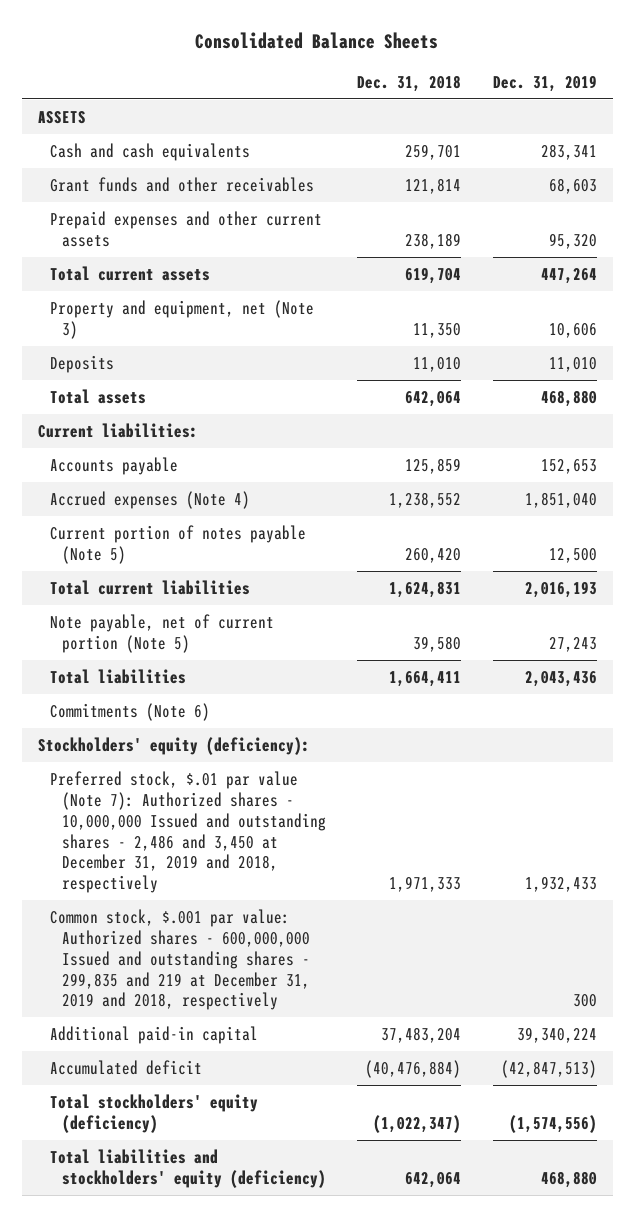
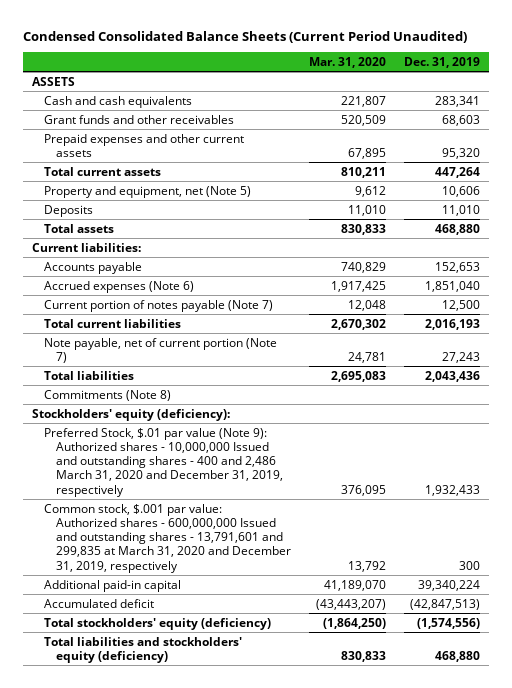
- Consolidated Balance Sheets
+ Condensed Consolidated Balance Sheets (Current Period Unaudited)
- | Dec. 31, 2018 | Dec. 31, 2019
+ | Mar. 31, 2020 | Dec. 31, 2019
- Property and equipment, net (Note 3) | 11,350 | 10,606
+ Property and equipment, net (Note 5) | 9,612 | 10,606
- Accrued expenses (Note 4) | 1,238,552 | 1,851,040
- Current portion of notes payable (Note 5) | 260,420 | 12,500
+ Accrued expenses (Note 6) | 1,917,425 | 1,851,040
+ Current portion of notes payable (Note 7) | 12,048 | 12,500
- Note payable, net of current portion (Note 5) | 39,580 | 27,243
+ Note payable, net of current portion (Note 7) | 24,781 | 27,243
- Commitments (Note 6)
+ Commitments (Note 8)
- Preferred stock, $.01 par value (Note 7): Authorized shares - 10,000,000 Issued and outstanding shares - 2,486 and 3,450 at December 31, 2019 and 2018, respectively | 1,971,333 | 1,932,433
- Common stock, $.001 par value: Authorized shares - 600,000,000 Issued and outstanding shares - 299,835 and 219 at December 31, 2019 and 2018, respectively | | 300
+ Preferred Stock, $.01 par value (Note 9): Authorized shares - 10,000,000 Issued and outstanding shares - 400 and 2,486 March 31, 2020 and December 31, 2019, respectively | 376,095 | 1,932,433
+ Common stock, $.001 par value: Authorized shares - 600,000,000 Issued and outstanding shares - 13,791,601 and 299,835 at March 31, 2020 and December 31, 2019, respectively | 13,792 | 300

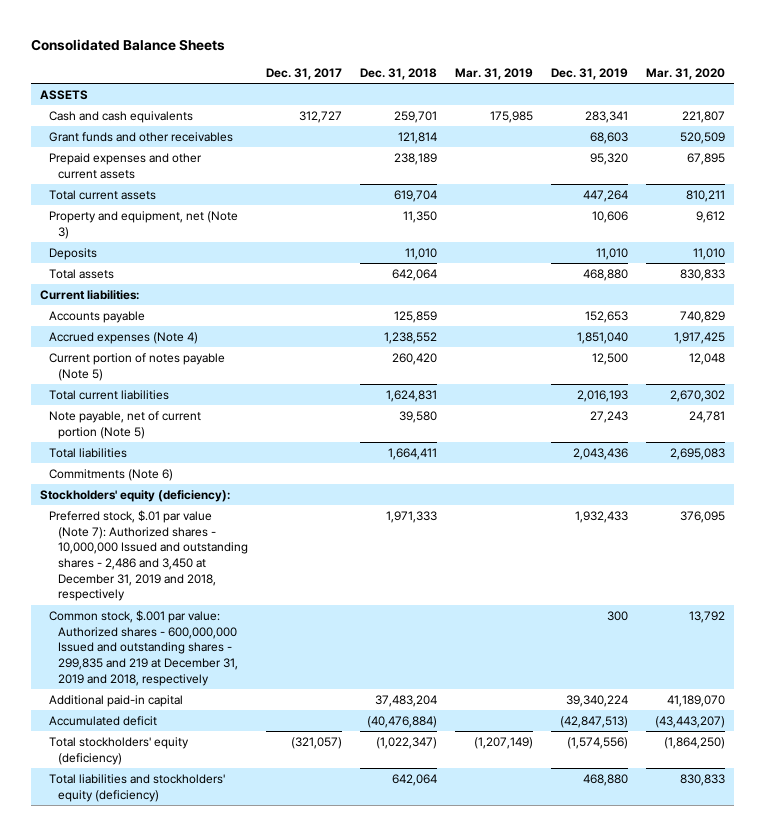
- Condensed Consolidated Balance Sheets (Current Period Unaudited)
+ Consolidated Balance Sheets
- | Mar. 31, 2020 | Dec. 31, 2019
+ | Dec. 31, 2017 | Dec. 31, 2018 | Mar. 31, 2019 | Dec. 31, 2019 | Mar. 31, 2020
- Property and equipment, net (Note 5) | 9,612 | 10,606
+ Property and equipment, net (Note 3) | | 11,350 | | 10,606 | 9,612
- Accrued expenses (Note 6) | 1,917,425 | 1,851,040
- Current portion of notes payable (Note 7) | 12,048 | 12,500
+ Accrued expenses (Note 4) | | 1,238,552 | | 1,851,040 | 1,917,425
+ Current portion of notes payable (Note 5) | | 260,420 | | 12,500 | 12,048
- Note payable, net of current portion (Note 7) | 24,781 | 27,243
+ Note payable, net of current portion (Note 5) | | 39,580 | | 27,243 | 24,781
- Commitments (Note 8)
+ Commitments (Note 6)
- Preferred Stock, $.01 par value (Note 9): Authorized shares - 10,000,000 Issued and outstanding shares - 400 and 2,486 March 31, 2020 and December 31, 2019, respectively | 376,095 | 1,932,433
- Common stock, $.001 par value: Authorized shares - 600,000,000 Issued and outstanding shares - 13,791,601 and 299,835 at March 31, 2020 and December 31, 2019, respectively | 13,792 | 300
+ Preferred stock, $.01 par value (Note 7): Authorized shares - 10,000,000 Issued and outstanding shares - 2,486 and 3,450 at December 31, 2019 and 2018, respectively | | 1,971,333 | | 1,932,433 | 376,095
+ Common stock, $.001 par value: Authorized shares - 600,000,000 Issued and outstanding shares - 299,835 and 219 at December 31, 2019 and 2018, respectively | | | | 300 | 13,792

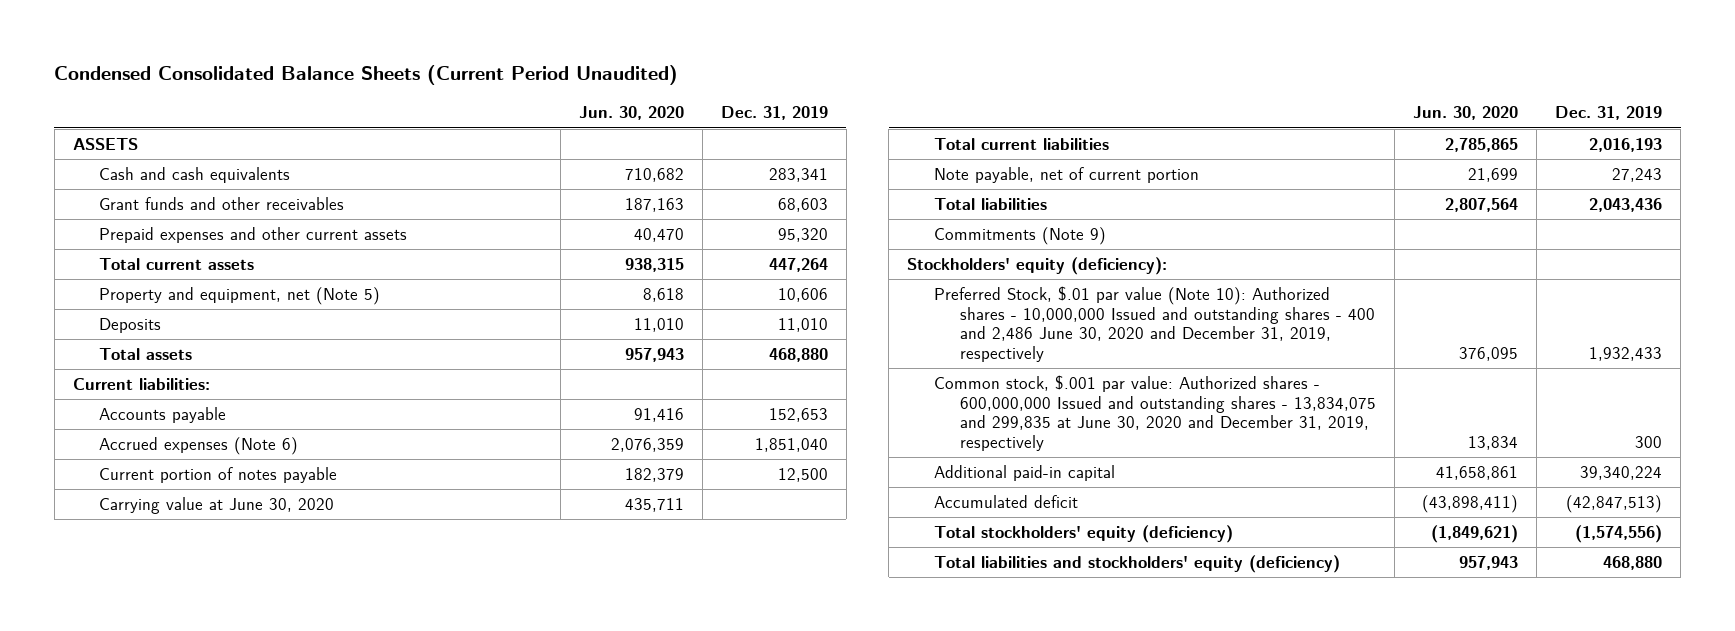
- Consolidated Balance Sheets
+ Condensed Consolidated Balance Sheets (Current Period Unaudited)
- | Dec. 31, 2017 | Dec. 31, 2018 | Mar. 31, 2019 | Dec. 31, 2019 | Mar. 31, 2020
+ | Jun. 30, 2020 | Dec. 31, 2019
- Property and equipment, net (Note 3) | | 11,350 | | 10,606 | 9,612
+ Property and equipment, net (Note 5) | 8,618 | 10,606
- Accrued expenses (Note 4) | | 1,238,552 | | 1,851,040 | 1,917,425
- Current portion of notes payable (Note 5) | | 260,420 | | 12,500 | 12,048
+ Accrued expenses (Note 6) | 2,076,359 | 1,851,040
+ Current portion of notes payable | 182,379 | 12,500
+ Carrying value at June 30, 2020 | 435,711 |
- Note payable, net of current portion (Note 5) | | 39,580 | | 27,243 | 24,781
+ Note payable, net of current portion | 21,699 | 27,243
- Commitments (Note 6)
+ Commitments (Note 9)
- Preferred stock, $.01 par value (Note 7): Authorized shares - 10,000,000 Issued and outstanding shares - 2,486 and 3,450 at December 31, 2019 and 2018, respectively | | 1,971,333 | | 1,932,433 | 376,095
- Common stock, $.001 par value: Authorized shares - 600,000,000 Issued and outstanding shares - 299,835 and 219 at December 31, 2019 and 2018, respectively | | | | 300 | 13,792
+ Preferred Stock, $.01 par value (Note 10): Authorized shares - 10,000,000 Issued and outstanding shares - 400 and 2,486 June 30, 2020 and December 31, 2019, respectively | 376,095 | 1,932,433
+ Common stock, $.001 par value: Authorized shares - 600,000,000 Issued and outstanding shares - 13,834,075 and 299,835 at June 30, 2020 and December 31, 2019, respectively | 13,834 | 300

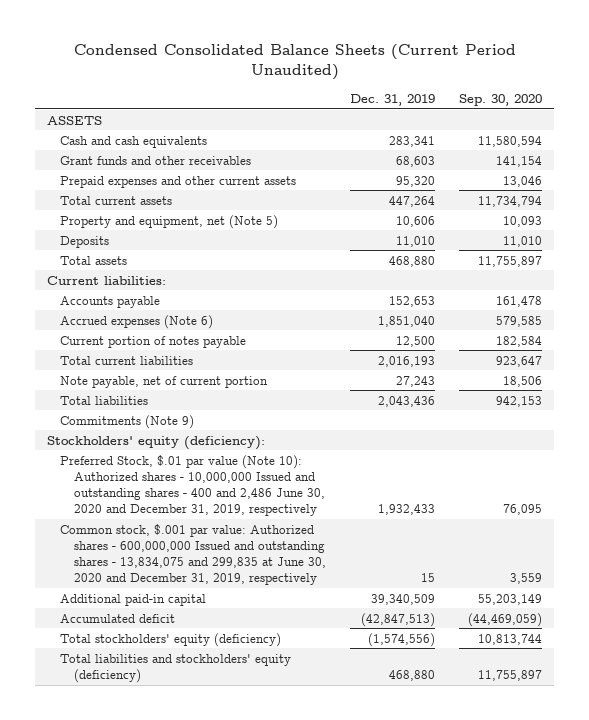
- | Jun. 30, 2020 | Dec. 31, 2019
+ | Dec. 31, 2019 | Sep. 30, 2020
- Carrying value at June 30, 2020 | 435,711 |
- Common stock, $.001 par value: Authorized shares - 600,000,000 Issued and outstanding shares - 13,834,075 and 299,835 at June 30, 2020 and December 31, 2019, respectively | 13,834 | 300
- Additional paid-in capital | 41,658,861 | 39,340,224
+ Common stock, $.001 par value: Authorized shares - 600,000,000 Issued and outstanding shares - 13,834,075 and 299,835 at June 30, 2020 and December 31, 2019, respectively | 15 | 3,559
+ Additional paid-in capital | 39,340,509 | 55,203,149

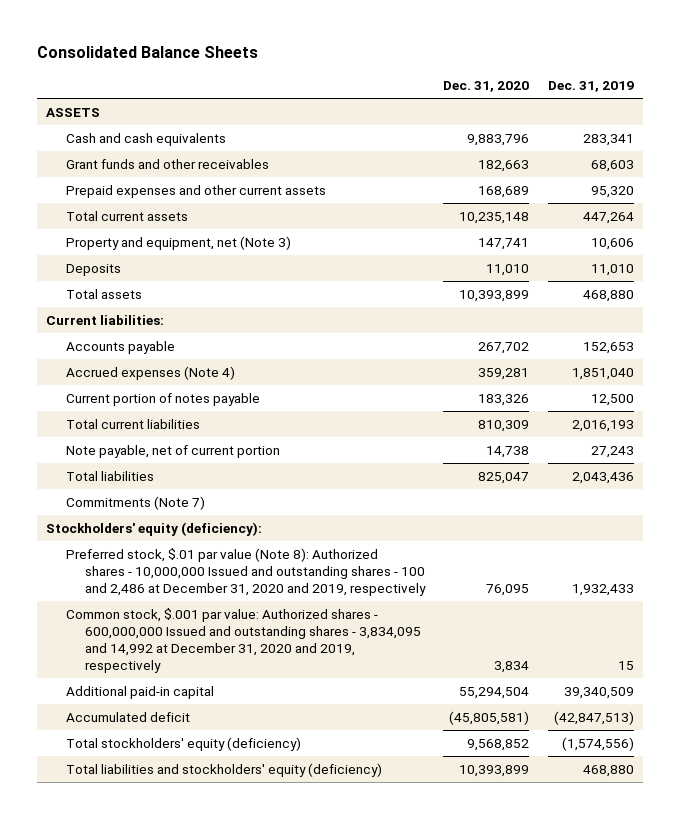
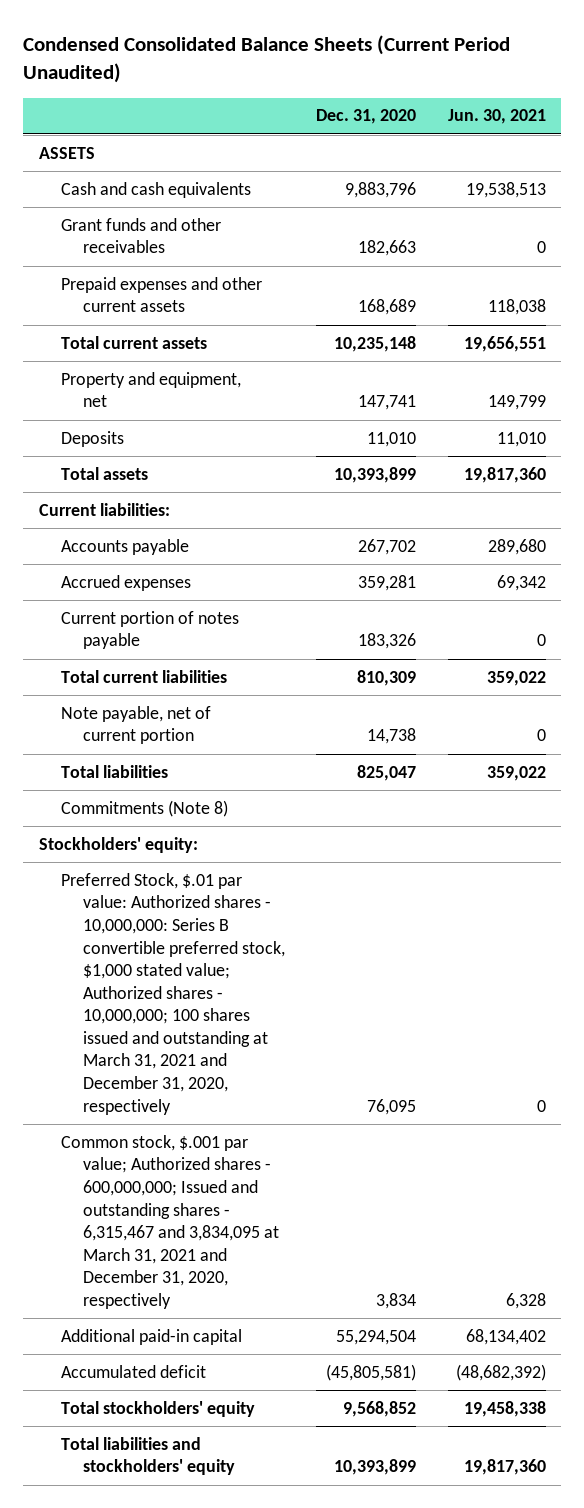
- Consolidated Balance Sheets
+ Condensed Consolidated Balance Sheets (Current Period Unaudited)
- | Dec. 31, 2020 | Dec. 31, 2019
+ | Dec. 31, 2020 | Jun. 30, 2021
- Property and equipment, net (Note 3) | 147,741 | 10,606
+ Property and equipment, net | 147,741 | 149,799
- Accrued expenses (Note 4) | 359,281 | 1,851,040
+ Accrued expenses | 359,281 | 69,342
- Commitments (Note 7)
- Stockholders' equity (deficiency):
- Preferred stock, $.01 par value (Note 8): Authorized shares - 10,000,000 Issued and outstanding shares - 100 and 2,486 at December 31, 2020 and 2019, respectively | 76,095 | 1,932,433
- Common stock, $.001 par value: Authorized shares - 600,000,000 Issued and outstanding shares - 3,834,095 and 14,992 at December 31, 2020 and 2019, respectively | 3,834 | 15
+ Commitments (Note 8)
+ Stockholders' equity:
+ Preferred Stock, $.01 par value: Authorized shares - 10,000,000: Series B convertible preferred stock, $1,000 stated value; Authorized shares - 10,000,000; 100 shares issued and outstanding at March 31, 2021 and December 31, 2020, respectively | 76,095 | 0
+ Common stock, $.001 par value; Authorized shares - 600,000,000; Issued and outstanding shares - 6,315,467 and 3,834,095 at March 31, 2021 and December 31, 2020, respectively | 3,834 | 6,328
- Total stockholders' equity (deficiency) | 9,568,852 | (1,574,556)
- Total liabilities and stockholders' equity (deficiency) | 10,393,899 | 468,880
+ Total stockholders' equity | 9,568,852 | 19,458,338
+ Total liabilities and stockholders' equity | 10,393,899 | 19,817,360

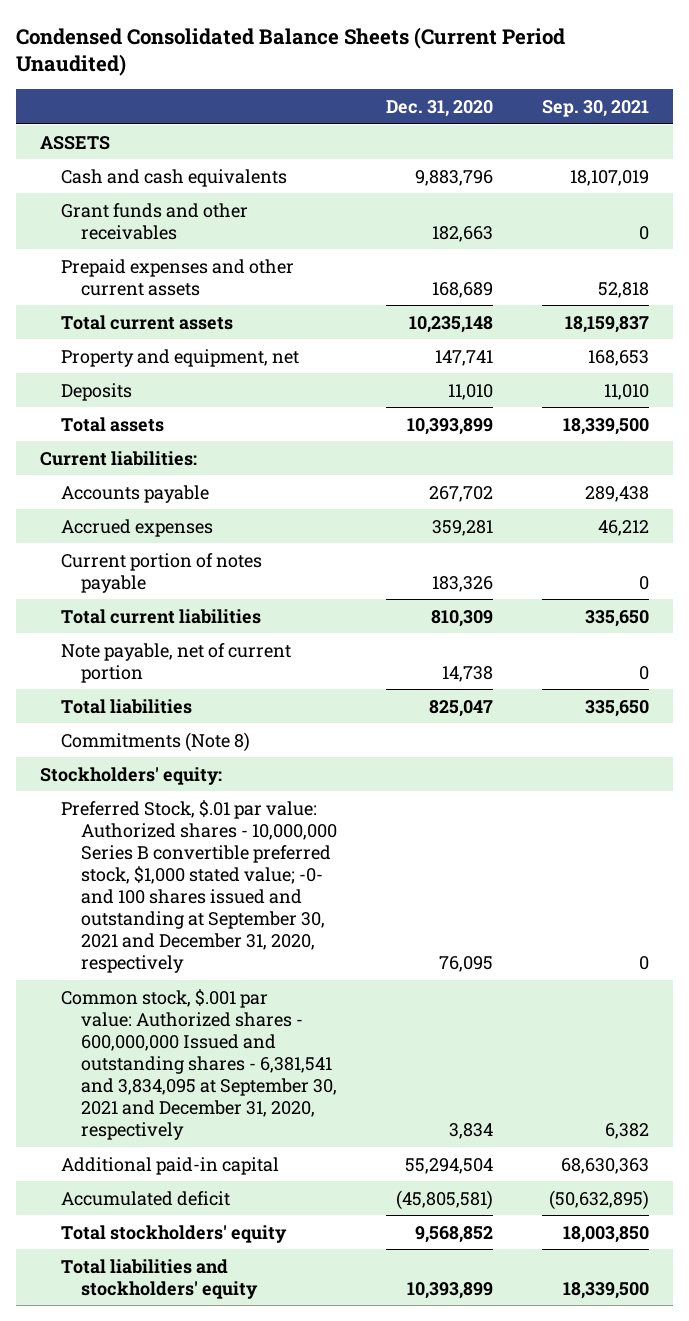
- | Dec. 31, 2020 | Jun. 30, 2021
+ | Dec. 31, 2020 | Sep. 30, 2021
- Preferred Stock, $.01 par value: Authorized shares - 10,000,000: Series B convertible preferred stock, $1,000 stated value; Authorized shares - 10,000,000; 100 shares issued and outstanding at March 31, 2021 and December 31, 2020, respectively | 76,095 | 0
- Common stock, $.001 par value; Authorized shares - 600,000,000; Issued and outstanding shares - 6,315,467 and 3,834,095 at March 31, 2021 and December 31, 2020, respectively | 3,834 | 6,328
+ Preferred Stock, $.01 par value: Authorized shares - 10,000,000 Series B convertible preferred stock, $1,000 stated value; -0- and 100 shares issued and outstanding at September 30, 2021 and December 31, 2020, respectively | 76,095 | 0
+ Common stock, $.001 par value: Authorized shares - 600,000,000 Issued and outstanding shares - 6,381,541 and 3,834,095 at September 30, 2021 and December 31, 2020, respectively | 3,834 | 6,382

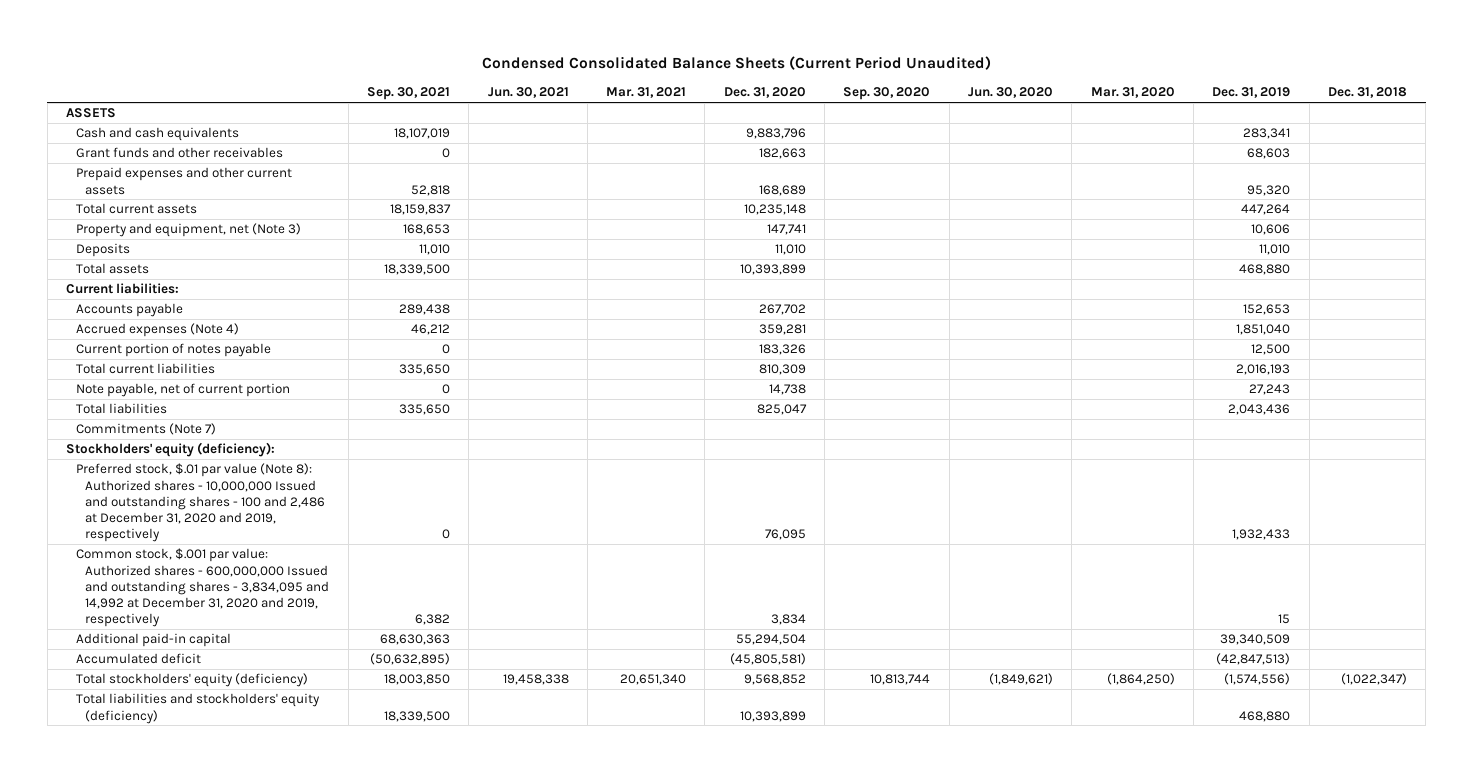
- | Dec. 31, 2020 | Sep. 30, 2021
+ | Sep. 30, 2021 | Jun. 30, 2021 | Mar. 31, 2021 | Dec. 31, 2020 | Sep. 30, 2020 | Jun. 30, 2020 | Mar. 31, 2020 | Dec. 31, 2019 | Dec. 31, 2018
- Property and equipment, net | 147,741 | 168,653
+ Property and equipment, net (Note 3) | 168,653 | | | 147,741 | | | | 10,606 |
- Accrued expenses | 359,281 | 46,212
+ Accrued expenses (Note 4) | 46,212 | | | 359,281 | | | | 1,851,040 |
- Commitments (Note 8)
- Stockholders' equity:
- Preferred Stock, $.01 par value: Authorized shares - 10,000,000 Series B convertible preferred stock, $1,000 stated value; -0- and 100 shares issued and outstanding at September 30, 2021 and December 31, 2020, respectively | 76,095 | 0
- Common stock, $.001 par value: Authorized shares - 600,000,000 Issued and outstanding shares - 6,381,541 and 3,834,095 at September 30, 2021 and December 31, 2020, respectively | 3,834 | 6,382
+ Commitments (Note 7)
+ Stockholders' equity (deficiency):
+ Preferred stock, $.01 par value (Note 8): Authorized shares - 10,000,000 Issued and outstanding shares - 100 and 2,486 at December 31, 2020 and 2019, respectively | 0 | | | 76,095 | | | | 1,932,433 |
+ Common stock, $.001 par value: Authorized shares - 600,000,000 Issued and outstanding shares - 3,834,095 and 14,992 at December 31, 2020 and 2019, respectively | 6,382 | | | 3,834 | | | | 15 |
- Total stockholders' equity | 9,568,852 | 18,003,850
- Total liabilities and stockholders' equity | 10,393,899 | 18,339,500
+ Total stockholders' equity (deficiency) | 18,003,850 | 19,458,338 | 20,651,340 | 9,568,852 | 10,813,744 | (1,849,621) | (1,864,250) | (1,574,556) | (1,022,347)
+ Total liabilities and stockholders' equity (deficiency) | 18,339,500 | | | 10,393,899 | | | | 468,880 |

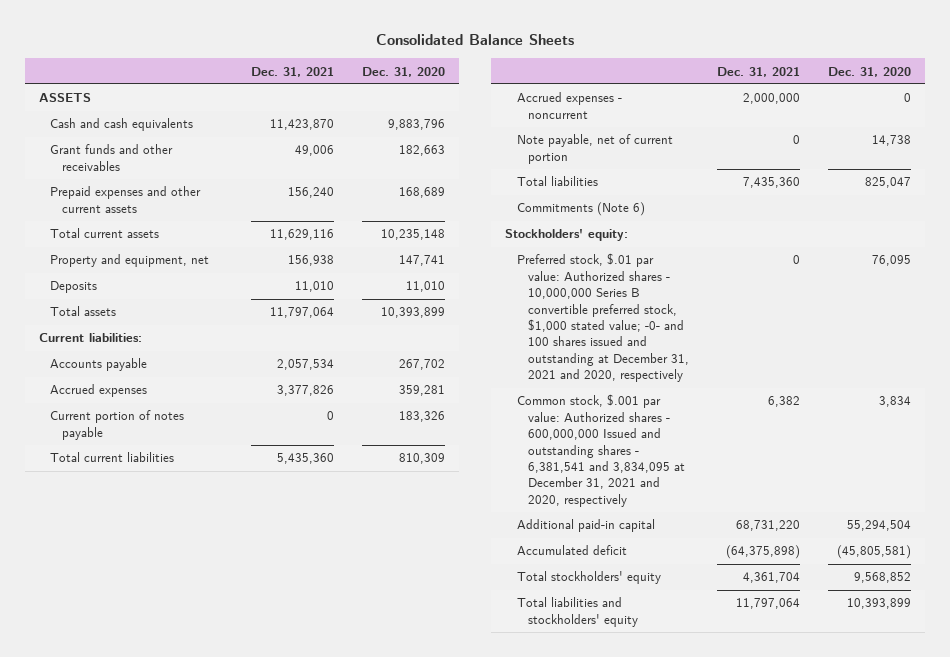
- Condensed Consolidated Balance Sheets (Current Period Unaudited)
+ Consolidated Balance Sheets
- | Sep. 30, 2021 | Jun. 30, 2021 | Mar. 31, 2021 | Dec. 31, 2020 | Sep. 30, 2020 | Jun. 30, 2020 | Mar. 31, 2020 | Dec. 31, 2019 | Dec. 31, 2018
+ | Dec. 31, 2021 | Dec. 31, 2020
- Property and equipment, net (Note 3) | 168,653 | | | 147,741 | | | | 10,606 |
+ Property and equipment, net | 156,938 | 147,741
- Accrued expenses (Note 4) | 46,212 | | | 359,281 | | | | 1,851,040 |
+ Accrued expenses | 3,377,826 | 359,281
+ Accrued expenses - noncurrent | 2,000,000 | 0
- Commitments (Note 7)
- Stockholders' equity (deficiency):
- Preferred stock, $.01 par value (Note 8): Authorized shares - 10,000,000 Issued and outstanding shares - 100 and 2,486 at December 31, 2020 and 2019, respectively | 0 | | | 76,095 | | | | 1,932,433 |
- Common stock, $.001 par value: Authorized shares - 600,000,000 Issued and outstanding shares - 3,834,095 and 14,992 at December 31, 2020 and 2019, respectively | 6,382 | | | 3,834 | | | | 15 |
+ Commitments (Note 6)
+ Stockholders' equity:
+ Preferred stock, $.01 par value: Authorized shares - 10,000,000 Series B convertible preferred stock, $1,000 stated value; -0- and 100 shares issued and outstanding at December 31, 2021 and 2020, respectively | 0 | 76,095
+ Common stock, $.001 par value: Authorized shares - 600,000,000 Issued and outstanding shares - 6,381,541 and 3,834,095 at December 31, 2021 and 2020, respectively | 6,382 | 3,834
- Total stockholders' equity (deficiency) | 18,003,850 | 19,458,338 | 20,651,340 | 9,568,852 | 10,813,744 | (1,849,621) | (1,864,250) | (1,574,556) | (1,022,347)
- Total liabilities and stockholders' equity (deficiency) | 18,339,500 | | | 10,393,899 | | | | 468,880 |
+ Total stockholders' equity | 4,361,704 | 9,568,852
+ Total liabilities and stockholders' equity | 11,797,064 | 10,393,899

